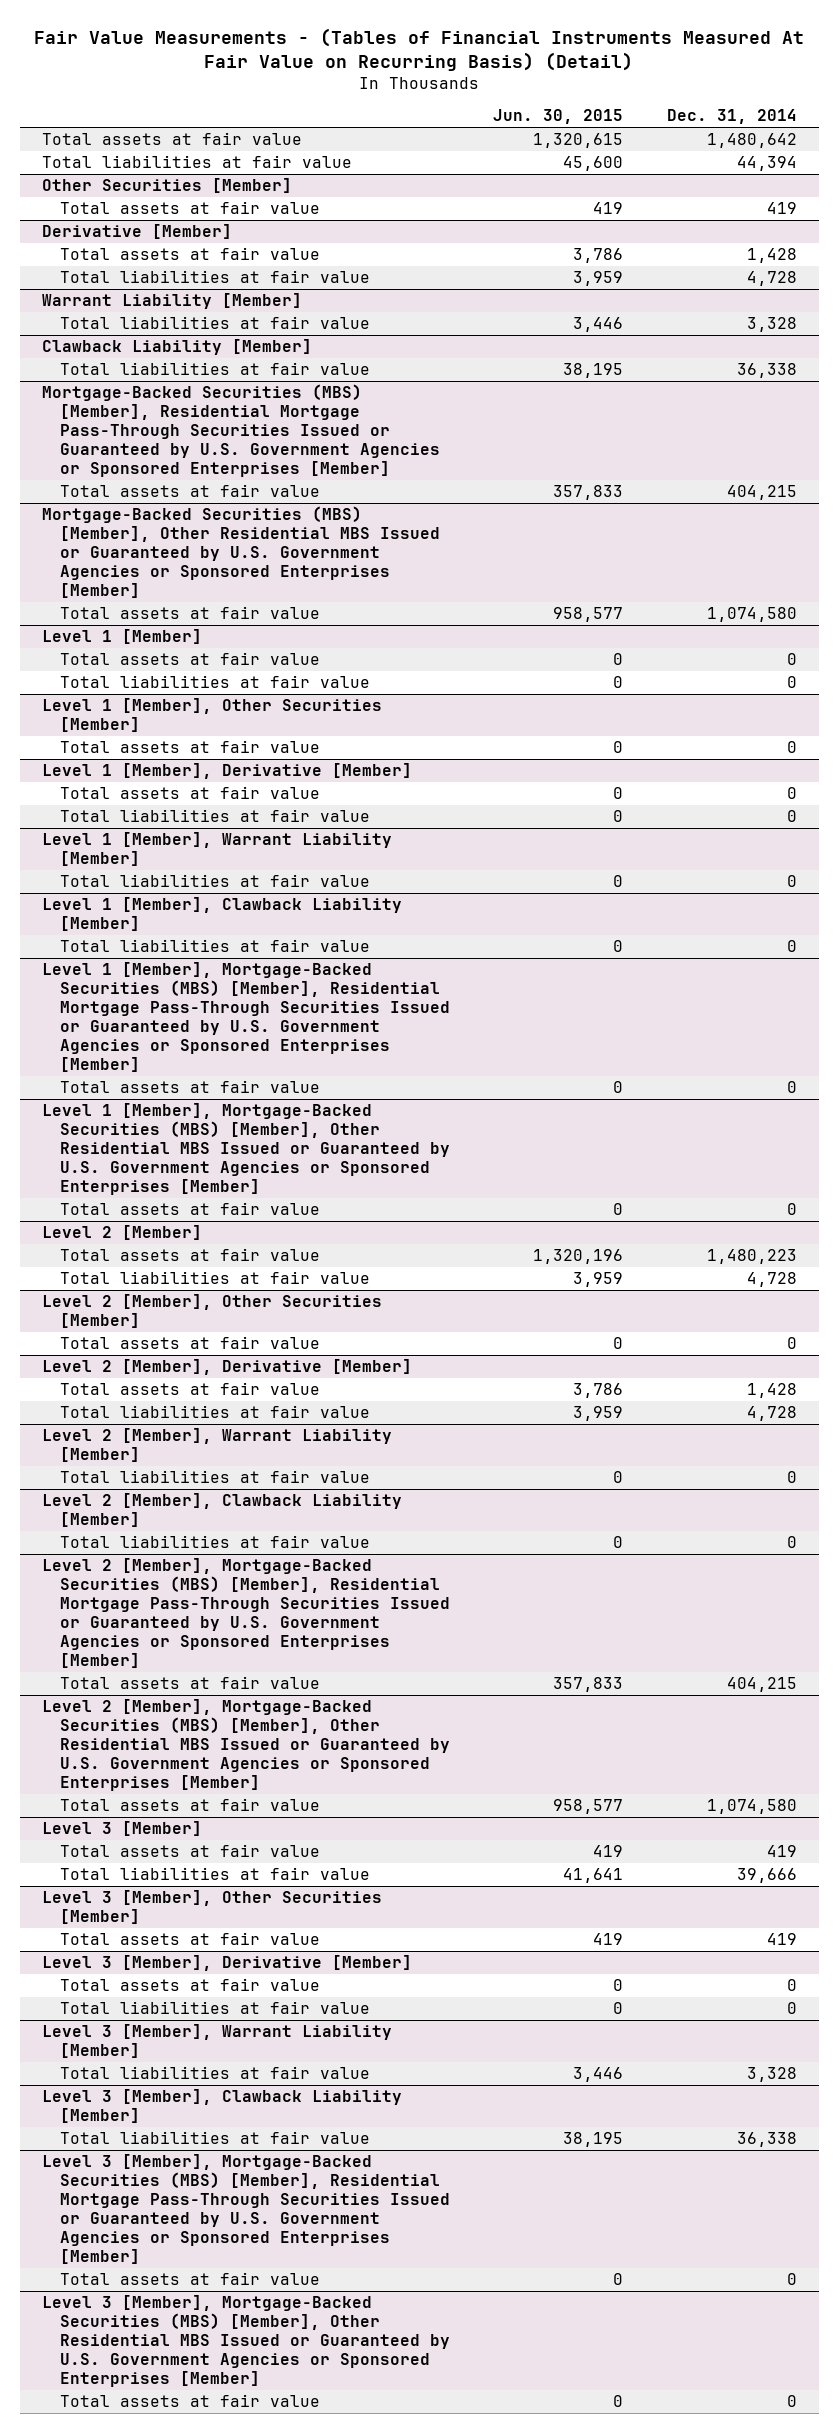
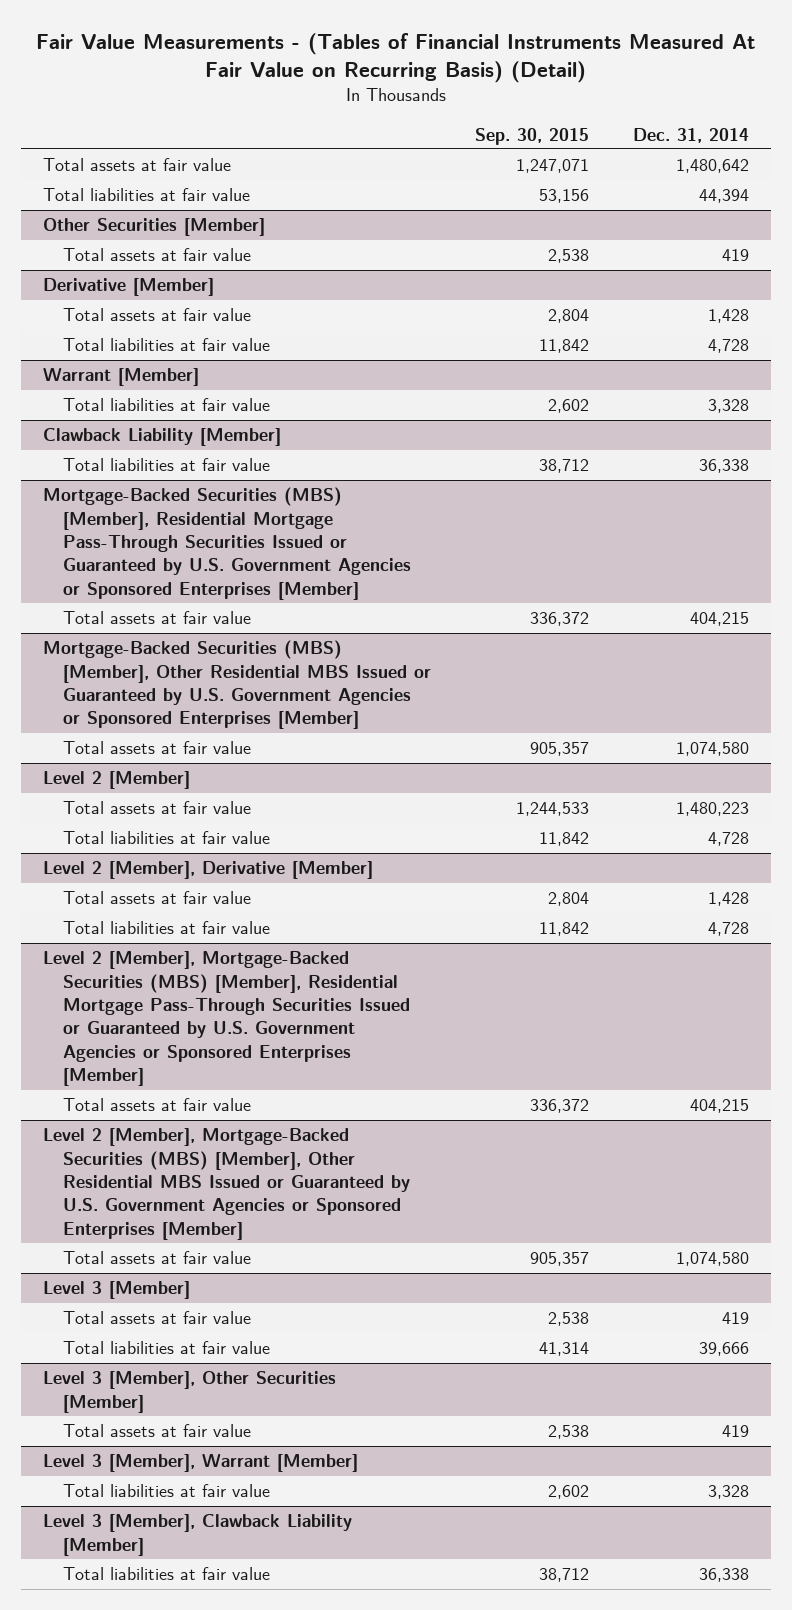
- | Jun. 30, 2015 | Dec. 31, 2014
+ | Sep. 30, 2015 | Dec. 31, 2014
- Warrant Liability [Member]
+ Warrant [Member]
- Level 1 [Member]
- Total assets at fair value | 0 | 0
- Total liabilities at fair value | 0 | 0
- Level 1 [Member], Other Securities [Member]
- Total assets at fair value | 0 | 0
- Level 1 [Member], Derivative [Member]
- Total assets at fair value | 0 | 0
- Total liabilities at fair value | 0 | 0
- Level 1 [Member], Warrant Liability [Member]
- Total liabilities at fair value | 0 | 0
- Level 1 [Member], Clawback Liability [Member]
- Total liabilities at fair value | 0 | 0
- Level 1 [Member], Mortgage-Backed Securities (MBS) [Member], Residential Mortgage Pass-Through Securities Issued or Guaranteed by U.S. Government Agencies or Sponsored Enterprises [Member]
- Total assets at fair value | 0 | 0
- Level 1 [Member], Mortgage-Backed Securities (MBS) [Member], Other Residential MBS Issued or Guaranteed by U.S. Government Agencies or Sponsored Enterprises [Member]
- Total assets at fair value | 0 | 0
- Level 2 [Member], Other Securities [Member]
- Total assets at fair value | 0 | 0
- Level 2 [Member], Warrant Liability [Member]
- Total liabilities at fair value | 0 | 0
- Level 2 [Member], Clawback Liability [Member]
- Total liabilities at fair value | 0 | 0
- Level 3 [Member], Derivative [Member]
- Total assets at fair value | 0 | 0
- Total liabilities at fair value | 0 | 0
- Level 3 [Member], Warrant Liability [Member]
+ Level 3 [Member], Warrant [Member]
- Level 3 [Member], Mortgage-Backed Securities (MBS) [Member], Residential Mortgage Pass-Through Securities Issued or Guaranteed by U.S. Government Agencies or Sponsored Enterprises [Member]
- Total assets at fair value | 0 | 0
- Level 3 [Member], Mortgage-Backed Securities (MBS) [Member], Other Residential MBS Issued or Guaranteed by U.S. Government Agencies or Sponsored Enterprises [Member]
- Total assets at fair value | 0 | 0

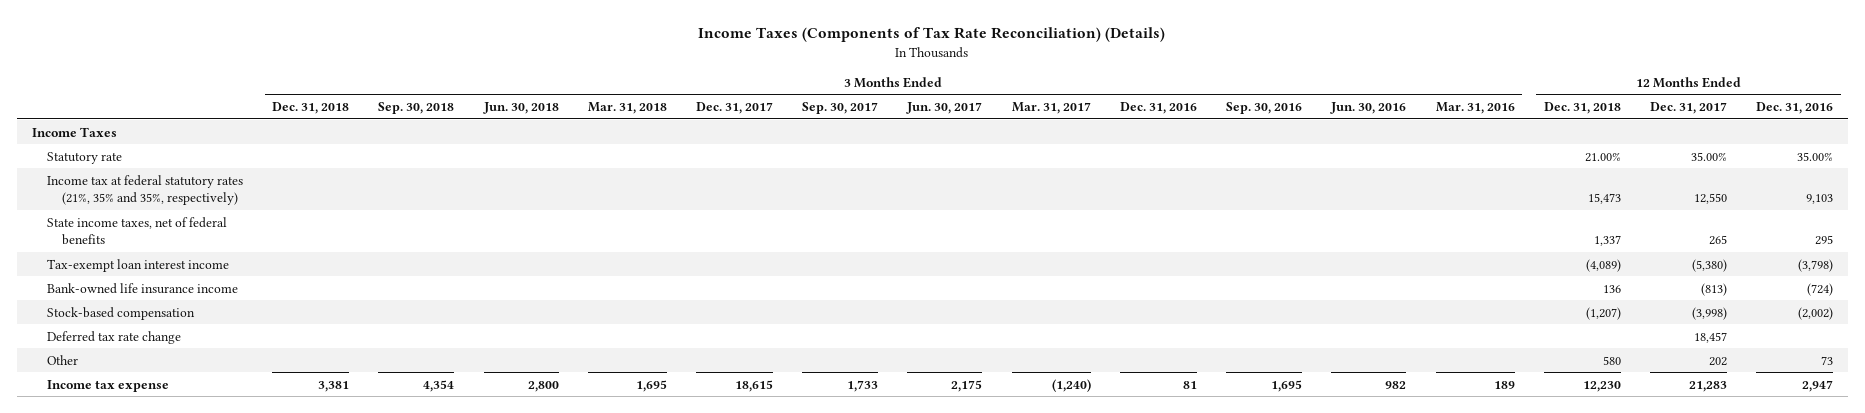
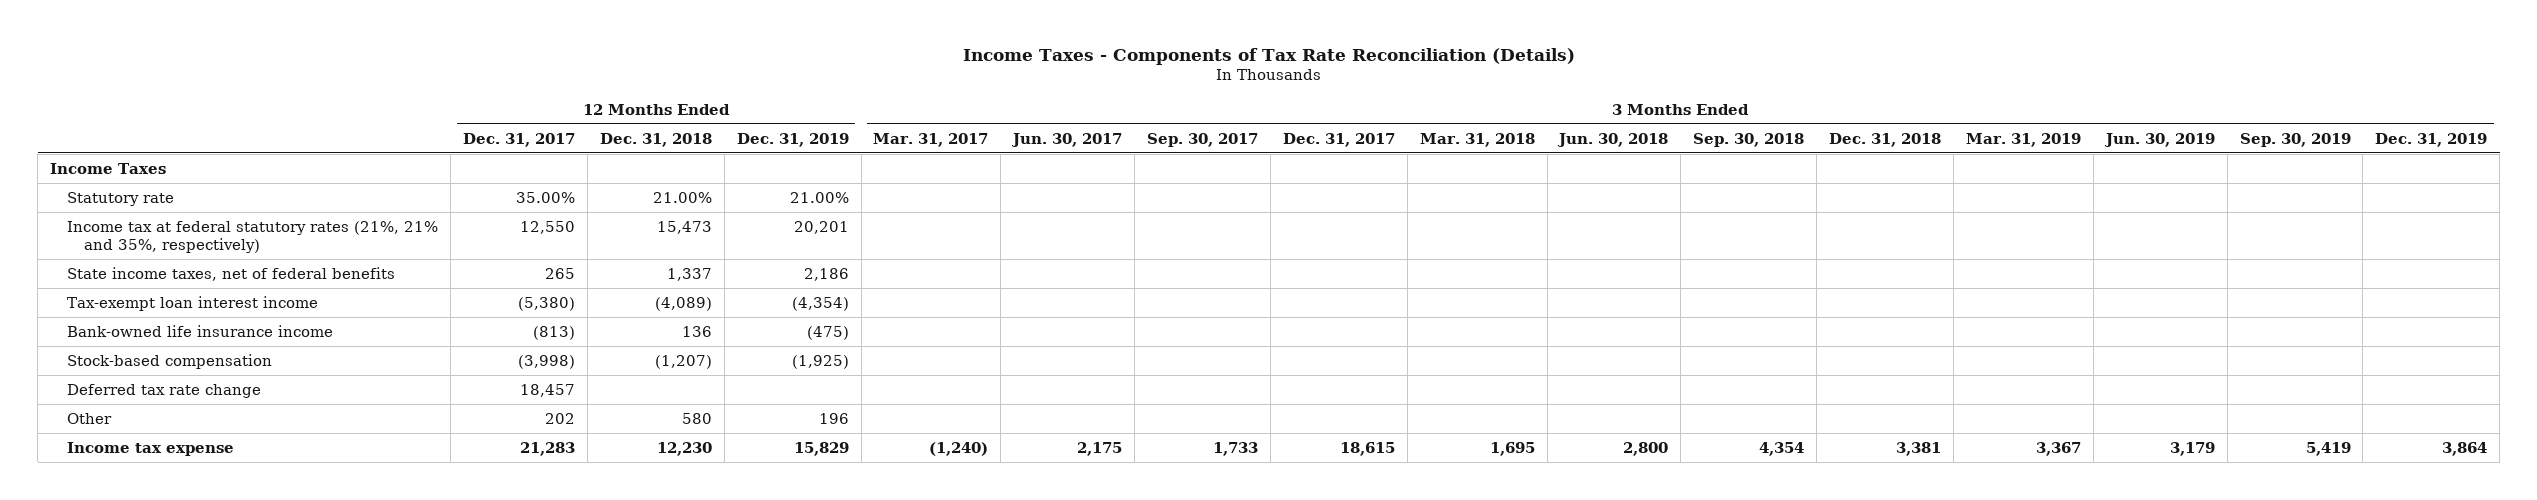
- Income Taxes (Components of Tax Rate Reconciliation) (Details)
+ Income Taxes - Components of Tax Rate Reconciliation (Details)
- | 3 Months Ended Dec. 31, 2018 | 3 Months Ended Sep. 30, 2018 | 3 Months Ended Jun. 30, 2018 | 3 Months Ended Mar. 31, 2018 | 3 Months Ended Dec. 31, 2017 | 3 Months Ended Sep. 30, 2017 | 3 Months Ended Jun. 30, 2017 | 3 Months Ended Mar. 31, 2017 | 3 Months Ended Dec. 31, 2016 | 3 Months Ended Sep. 30, 2016 | 3 Months Ended Jun. 30, 2016 | 3 Months Ended Mar. 31, 2016 | 12 Months Ended Dec. 31, 2018 | 12 Months Ended Dec. 31, 2017 | 12 Months Ended Dec. 31, 2016
+ | 12 Months Ended Dec. 31, 2017 | 12 Months Ended Dec. 31, 2018 | 12 Months Ended Dec. 31, 2019 | 3 Months Ended Mar. 31, 2017 | 3 Months Ended Jun. 30, 2017 | 3 Months Ended Sep. 30, 2017 | 3 Months Ended Dec. 31, 2017 | 3 Months Ended Mar. 31, 2018 | 3 Months Ended Jun. 30, 2018 | 3 Months Ended Sep. 30, 2018 | 3 Months Ended Dec. 31, 2018 | 3 Months Ended Mar. 31, 2019 | 3 Months Ended Jun. 30, 2019 | 3 Months Ended Sep. 30, 2019 | 3 Months Ended Dec. 31, 2019
- Income tax at federal statutory rates (21%, 35% and 35%, respectively) | | | | | | | | | | | | | 15,473 | 12,550 | 9,103
+ Income tax at federal statutory rates (21%, 21% and 35%, respectively) | 12,550 | 15,473 | 20,201 | | | | | | | | | | | |

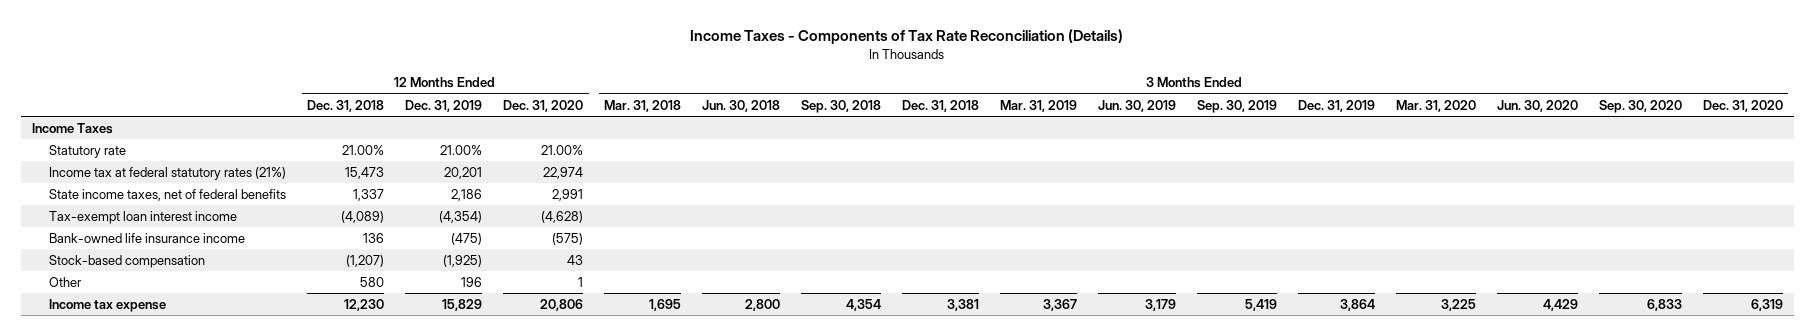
- | 12 Months Ended Dec. 31, 2017 | 12 Months Ended Dec. 31, 2018 | 12 Months Ended Dec. 31, 2019 | 3 Months Ended Mar. 31, 2017 | 3 Months Ended Jun. 30, 2017 | 3 Months Ended Sep. 30, 2017 | 3 Months Ended Dec. 31, 2017 | 3 Months Ended Mar. 31, 2018 | 3 Months Ended Jun. 30, 2018 | 3 Months Ended Sep. 30, 2018 | 3 Months Ended Dec. 31, 2018 | 3 Months Ended Mar. 31, 2019 | 3 Months Ended Jun. 30, 2019 | 3 Months Ended Sep. 30, 2019 | 3 Months Ended Dec. 31, 2019
+ | 12 Months Ended Dec. 31, 2018 | 12 Months Ended Dec. 31, 2019 | 12 Months Ended Dec. 31, 2020 | 3 Months Ended Mar. 31, 2018 | 3 Months Ended Jun. 30, 2018 | 3 Months Ended Sep. 30, 2018 | 3 Months Ended Dec. 31, 2018 | 3 Months Ended Mar. 31, 2019 | 3 Months Ended Jun. 30, 2019 | 3 Months Ended Sep. 30, 2019 | 3 Months Ended Dec. 31, 2019 | 3 Months Ended Mar. 31, 2020 | 3 Months Ended Jun. 30, 2020 | 3 Months Ended Sep. 30, 2020 | 3 Months Ended Dec. 31, 2020
- Income tax at federal statutory rates (21%, 21% and 35%, respectively) | 12,550 | 15,473 | 20,201 | | | | | | | | | | | |
+ Income tax at federal statutory rates (21%) | 15,473 | 20,201 | 22,974 | | | | | | | | | | | |
- Deferred tax rate change | 18,457 | | | | | | | | | | | | | |

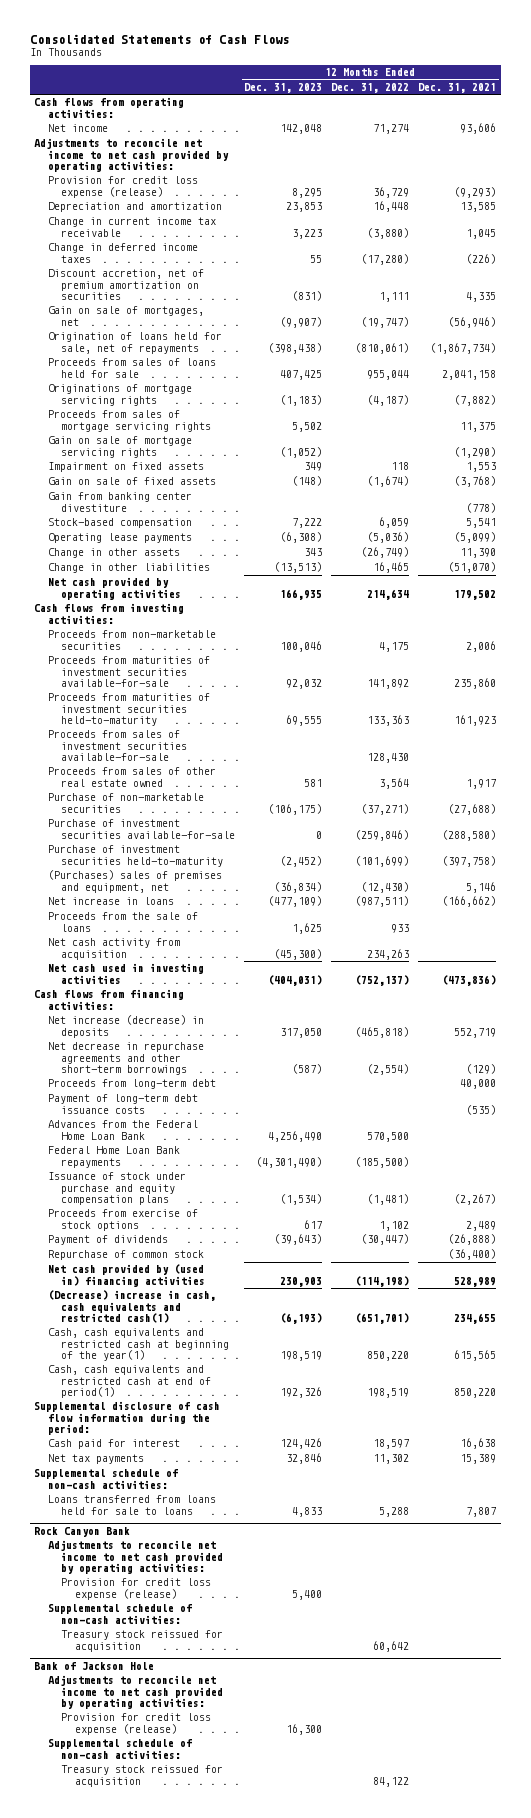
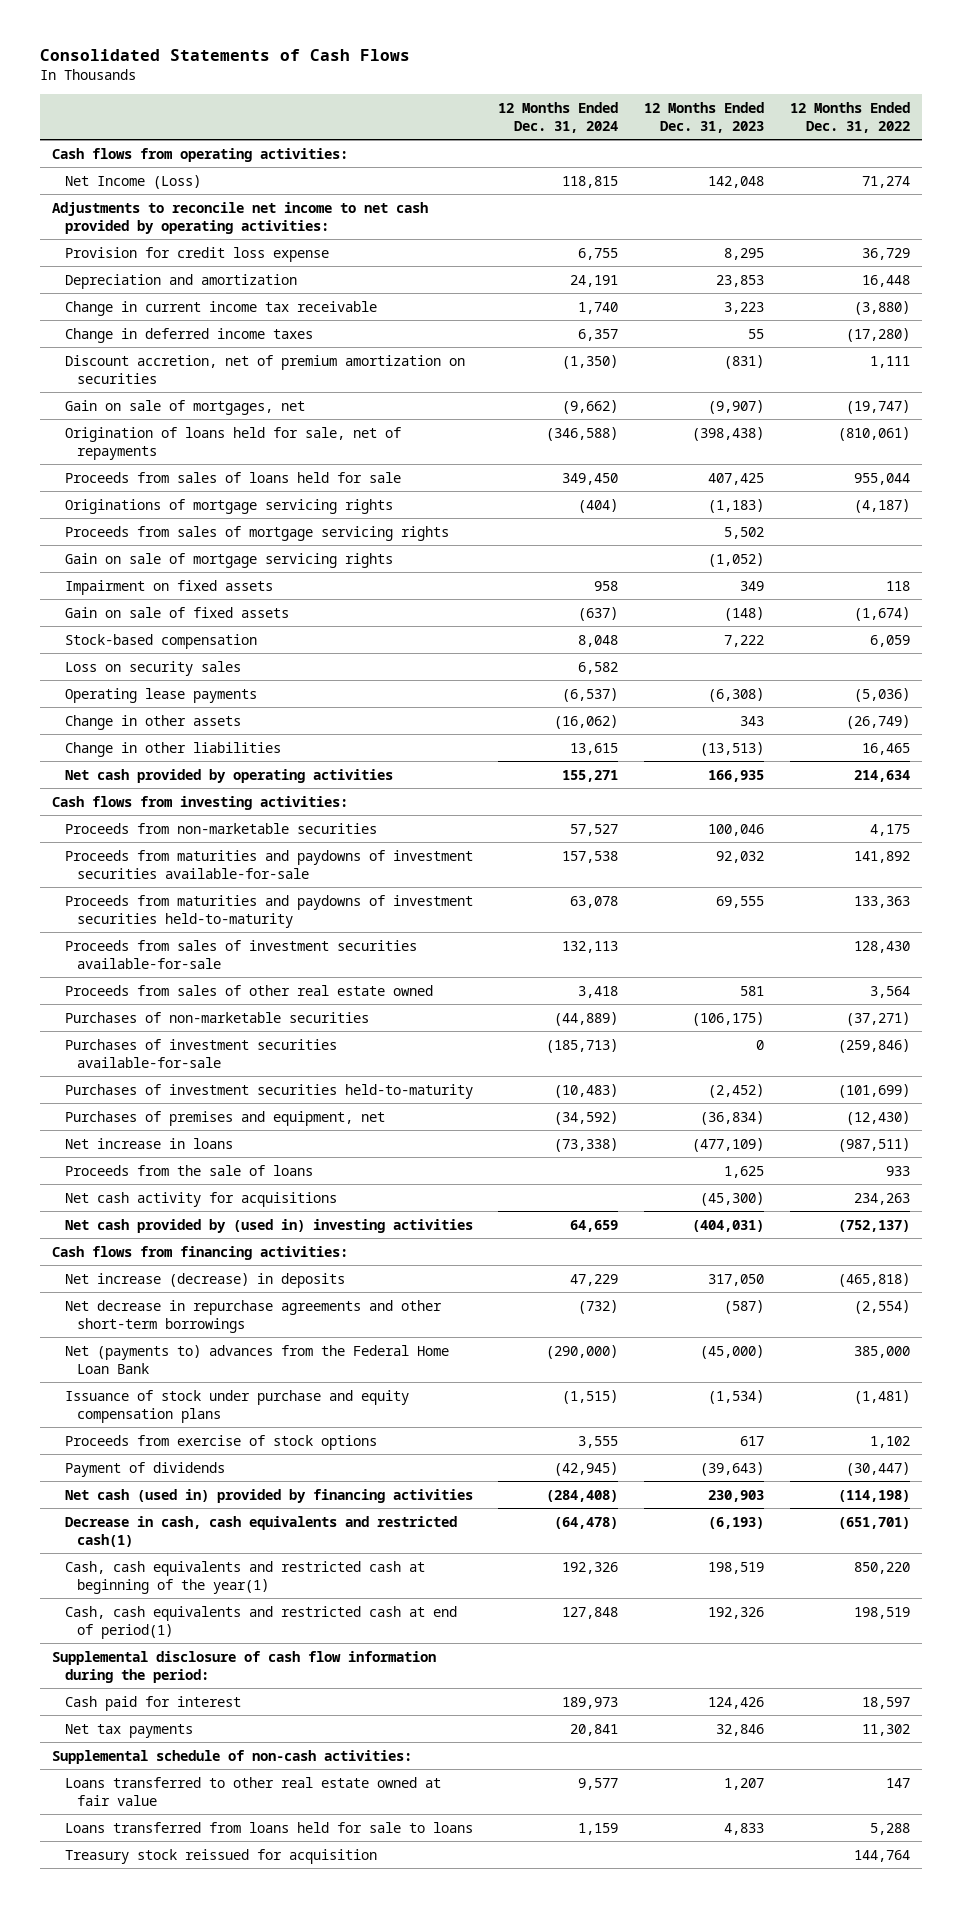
- | 12 Months Ended Dec. 31, 2023 | 12 Months Ended Dec. 31, 2022 | 12 Months Ended Dec. 31, 2021
+ | 12 Months Ended Dec. 31, 2024 | 12 Months Ended Dec. 31, 2023 | 12 Months Ended Dec. 31, 2022
- Net income | 142,048 | 71,274 | 93,606
+ Net Income (Loss) | 118,815 | 142,048 | 71,274
- Provision for credit loss expense (release) | 8,295 | 36,729 | (9,293)
+ Provision for credit loss expense | 6,755 | 8,295 | 36,729
- Gain from banking center divestiture | | | (778)
+ Loss on security sales | 6,582 | |
- Proceeds from maturities of investment securities available-for-sale | 92,032 | 141,892 | 235,860
- Proceeds from maturities of investment securities held-to-maturity | 69,555 | 133,363 | 161,923
+ Proceeds from maturities and paydowns of investment securities available-for-sale | 157,538 | 92,032 | 141,892
+ Proceeds from maturities and paydowns of investment securities held-to-maturity | 63,078 | 69,555 | 133,363
- Purchase of non-marketable securities | (106,175) | (37,271) | (27,688)
- Purchase of investment securities available-for-sale | 0 | (259,846) | (288,580)
- Purchase of investment securities held-to-maturity | (2,452) | (101,699) | (397,758)
- (Purchases) sales of premises and equipment, net | (36,834) | (12,430) | 5,146
+ Purchases of non-marketable securities | (44,889) | (106,175) | (37,271)
+ Purchases of investment securities available-for-sale | (185,713) | 0 | (259,846)
+ Purchases of investment securities held-to-maturity | (10,483) | (2,452) | (101,699)
+ Purchases of premises and equipment, net | (34,592) | (36,834) | (12,430)
- Net cash activity from acquisition | (45,300) | 234,263 |
- Net cash used in investing activities | (404,031) | (752,137) | (473,836)
+ Net cash activity for acquisitions | | (45,300) | 234,263
+ Net cash provided by (used in) investing activities | 64,659 | (404,031) | (752,137)
- Proceeds from long-term debt | | | 40,000
- Payment of long-term debt issuance costs | | | (535)
- Advances from the Federal Home Loan Bank | 4,256,490 | 570,500 |
- Federal Home Loan Bank repayments | (4,301,490) | (185,500) |
+ Net (payments to) advances from the Federal Home Loan Bank | (290,000) | (45,000) | 385,000
- Repurchase of common stock | | | (36,400)
- Net cash provided by (used in) financing activities | 230,903 | (114,198) | 528,989
- (Decrease) increase in cash, cash equivalents and restricted cash(1) | (6,193) | (651,701) | 234,655
+ Net cash (used in) provided by financing activities | (284,408) | 230,903 | (114,198)
+ Decrease in cash, cash equivalents and restricted cash(1) | (64,478) | (6,193) | (651,701)
+ Loans transferred to other real estate owned at fair value | 9,577 | 1,207 | 147
- Rock Canyon Bank
- Adjustments to reconcile net income to net cash provided by operating activities:
- Provision for credit loss expense (release) | 5,400 | |
- Supplemental schedule of non-cash activities:
- Treasury stock reissued for acquisition | | 60,642 |
- Bank of Jackson Hole
- Adjustments to reconcile net income to net cash provided by operating activities:
- Provision for credit loss expense (release) | 16,300 | |
- Supplemental schedule of non-cash activities:
- Treasury stock reissued for acquisition | | 84,122 |
+ Treasury stock reissued for acquisition | | | 144,764

